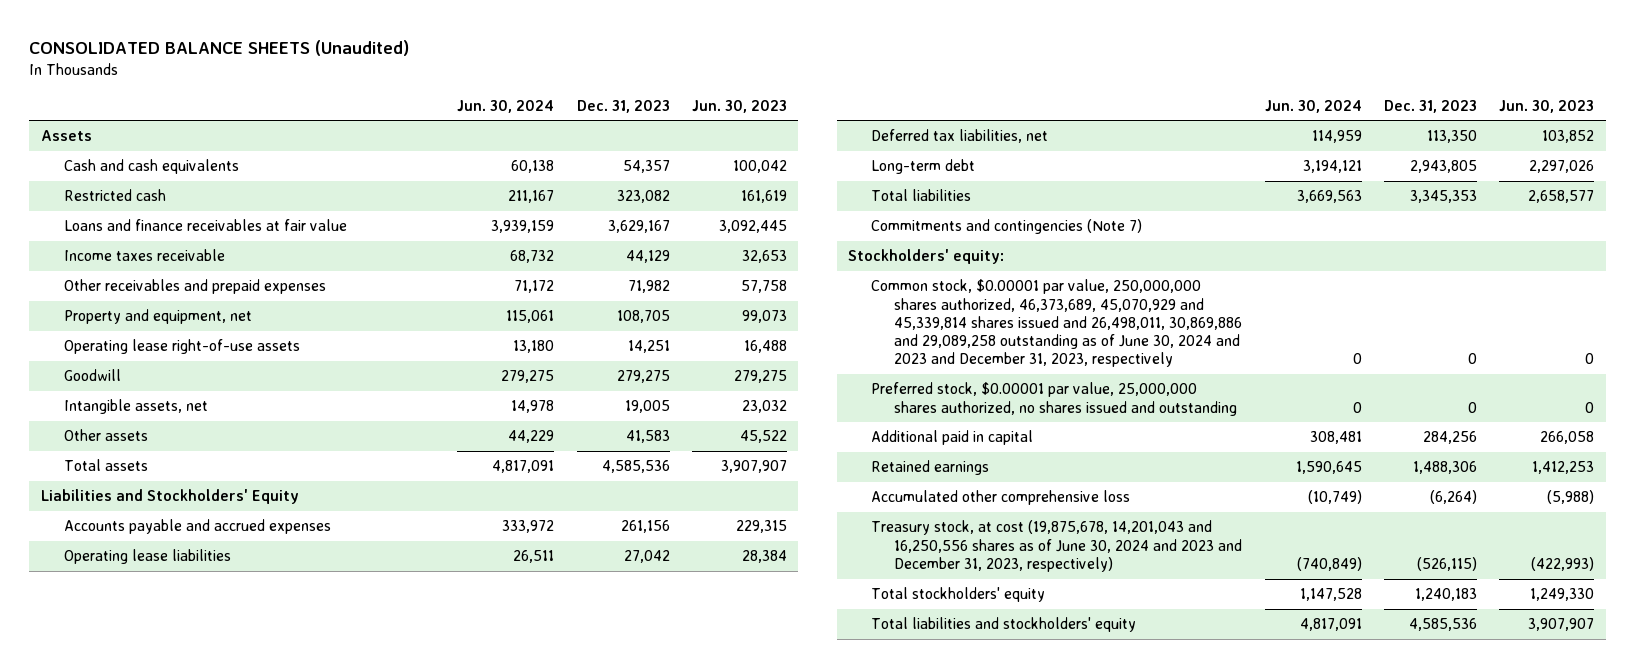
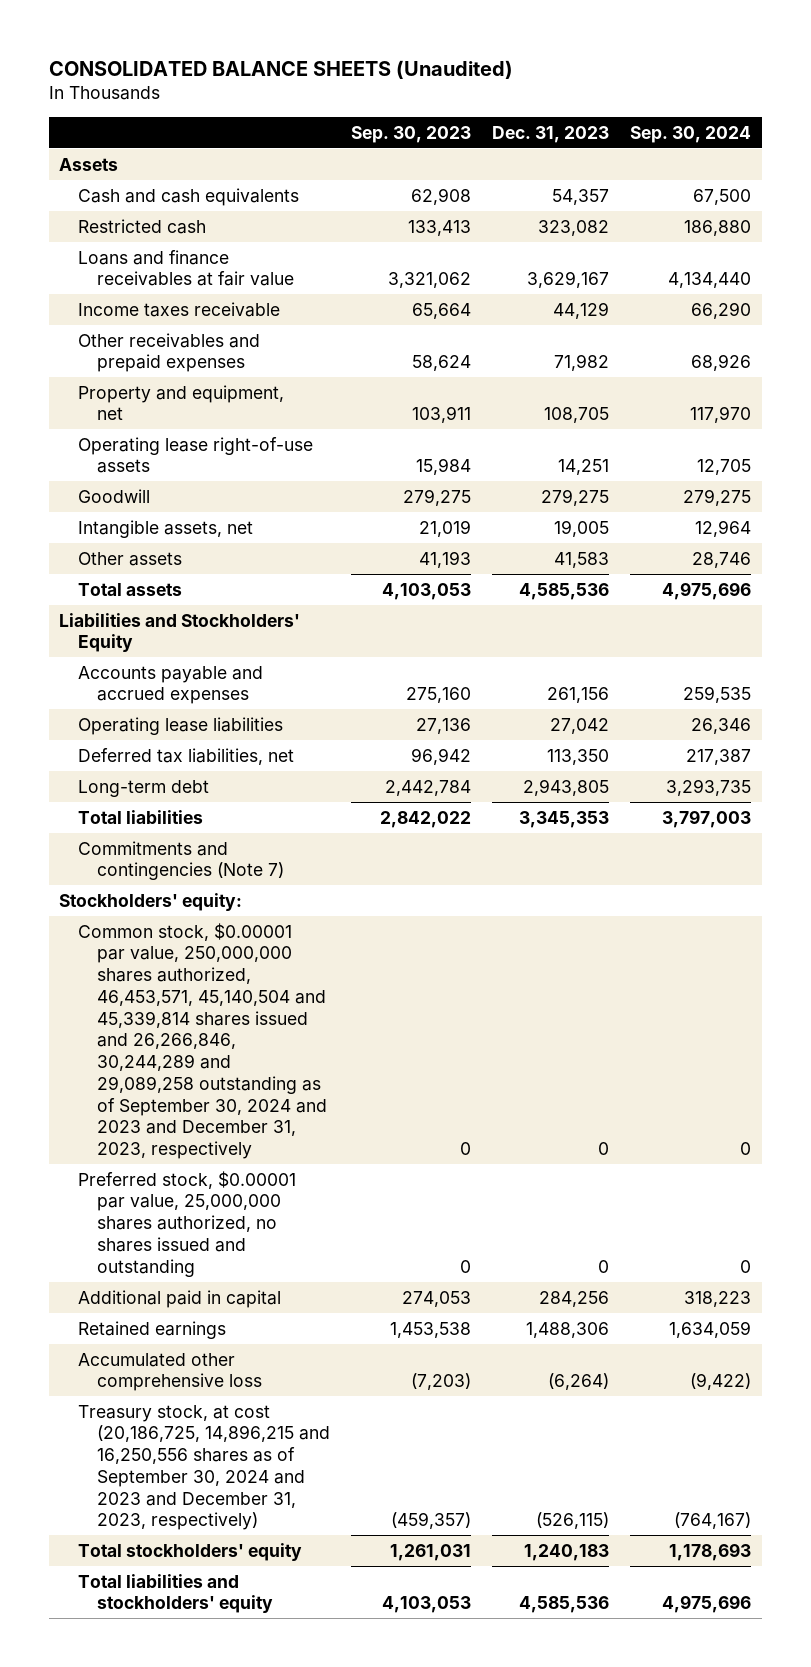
- | Jun. 30, 2024 | Dec. 31, 2023 | Jun. 30, 2023
+ | Sep. 30, 2023 | Dec. 31, 2023 | Sep. 30, 2024
- Common stock, $0.00001 par value, 250,000,000 shares authorized, 46,373,689, 45,070,929 and 45,339,814 shares issued and 26,498,011, 30,869,886 and 29,089,258 outstanding as of June 30, 2024 and 2023 and December 31, 2023, respectively | 0 | 0 | 0
+ Common stock, $0.00001 par value, 250,000,000 shares authorized, 46,453,571, 45,140,504 and 45,339,814 shares issued and 26,266,846, 30,244,289 and 29,089,258 outstanding as of September 30, 2024 and 2023 and December 31, 2023, respectively | 0 | 0 | 0
- Treasury stock, at cost (19,875,678, 14,201,043 and 16,250,556 shares as of June 30, 2024 and 2023 and December 31, 2023, respectively) | (740,849) | (526,115) | (422,993)
+ Treasury stock, at cost (20,186,725, 14,896,215 and 16,250,556 shares as of September 30, 2024 and 2023 and December 31, 2023, respectively) | (459,357) | (526,115) | (764,167)

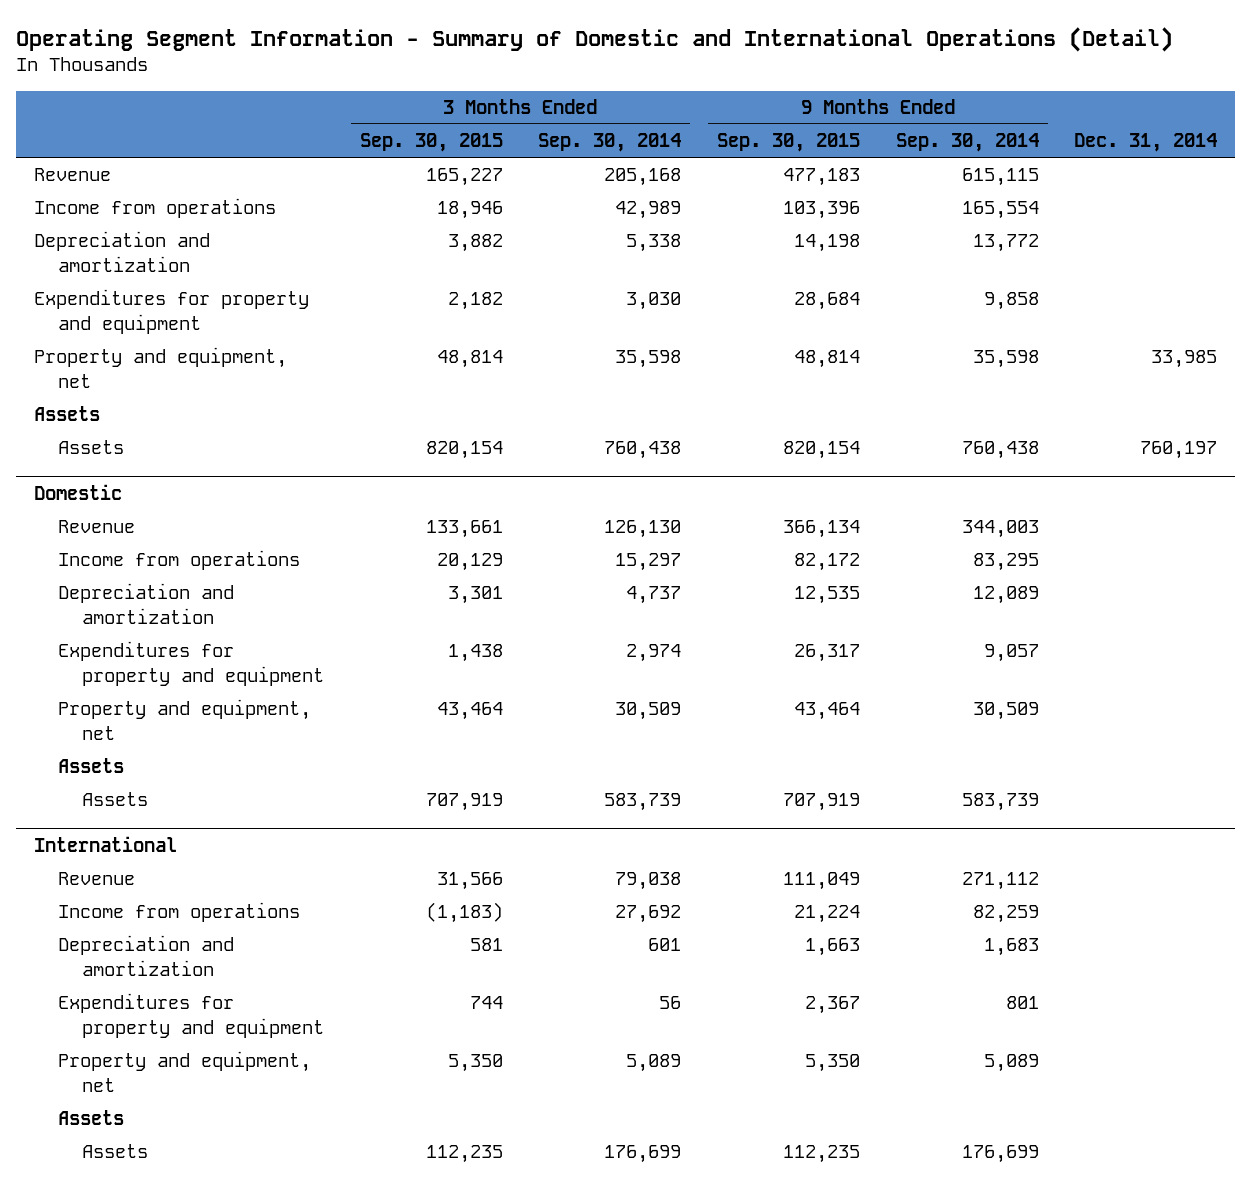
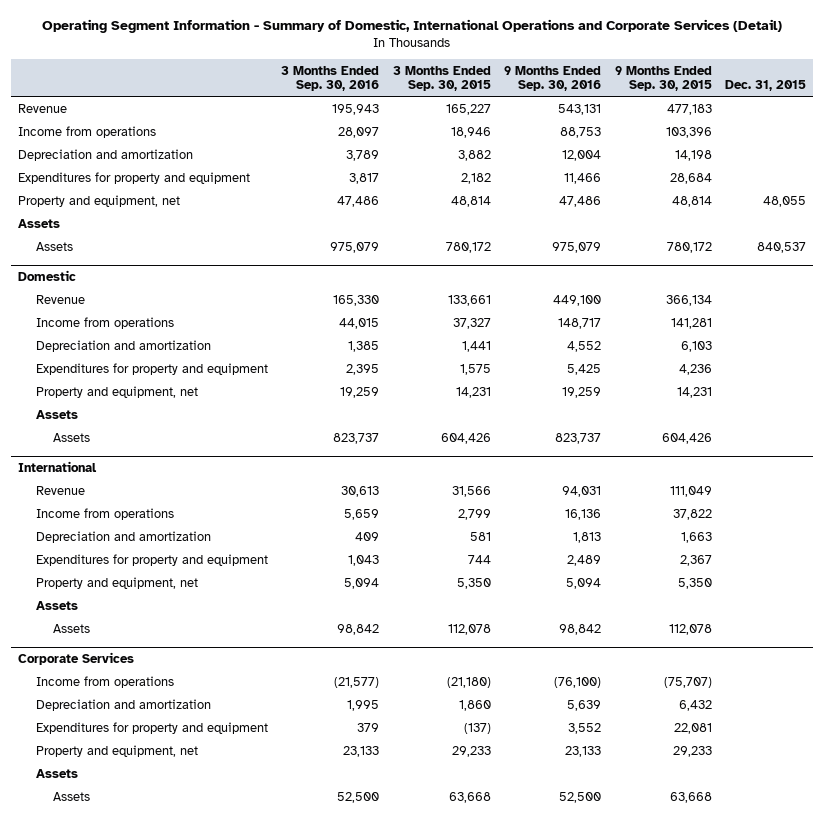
- Operating Segment Information - Summary of Domestic and International Operations (Detail)
+ Operating Segment Information - Summary of Domestic, International Operations and Corporate Services (Detail)
- | 3 Months Ended Sep. 30, 2015 | 3 Months Ended Sep. 30, 2014 | 9 Months Ended Sep. 30, 2015 | 9 Months Ended Sep. 30, 2014 | Dec. 31, 2014
+ | 3 Months Ended Sep. 30, 2016 | 3 Months Ended Sep. 30, 2015 | 9 Months Ended Sep. 30, 2016 | 9 Months Ended Sep. 30, 2015 | Dec. 31, 2015
- Assets | 820,154 | 760,438 | 820,154 | 760,438 | 760,197
+ Assets | 975,079 | 780,172 | 975,079 | 780,172 | 840,537
@ Domestic
- Income from operations | 20,129 | 15,297 | 82,172 | 83,295 |
- Depreciation and amortization | 3,301 | 4,737 | 12,535 | 12,089 |
- Expenditures for property and equipment | 1,438 | 2,974 | 26,317 | 9,057 |
- Property and equipment, net | 43,464 | 30,509 | 43,464 | 30,509 |
+ Income from operations | 44,015 | 37,327 | 148,717 | 141,281 |
+ Depreciation and amortization | 1,385 | 1,441 | 4,552 | 6,103 |
+ Expenditures for property and equipment | 2,395 | 1,575 | 5,425 | 4,236 |
+ Property and equipment, net | 19,259 | 14,231 | 19,259 | 14,231 |
- Assets | 707,919 | 583,739 | 707,919 | 583,739 |
+ Assets | 823,737 | 604,426 | 823,737 | 604,426 |
@ International
- Income from operations | (1,183) | 27,692 | 21,224 | 82,259 |
+ Income from operations | 5,659 | 2,799 | 16,136 | 37,822 |
- Assets | 112,235 | 176,699 | 112,235 | 176,699 |
+ Assets | 98,842 | 112,078 | 98,842 | 112,078 |
+ Corporate Services
+ Income from operations | (21,577) | (21,180) | (76,100) | (75,707) |
+ Depreciation and amortization | 1,995 | 1,860 | 5,639 | 6,432 |
+ Expenditures for property and equipment | 379 | (137) | 3,552 | 22,081 |
+ Property and equipment, net | 23,133 | 29,233 | 23,133 | 29,233 |
+ Assets
+ Assets | 52,500 | 63,668 | 52,500 | 63,668 |

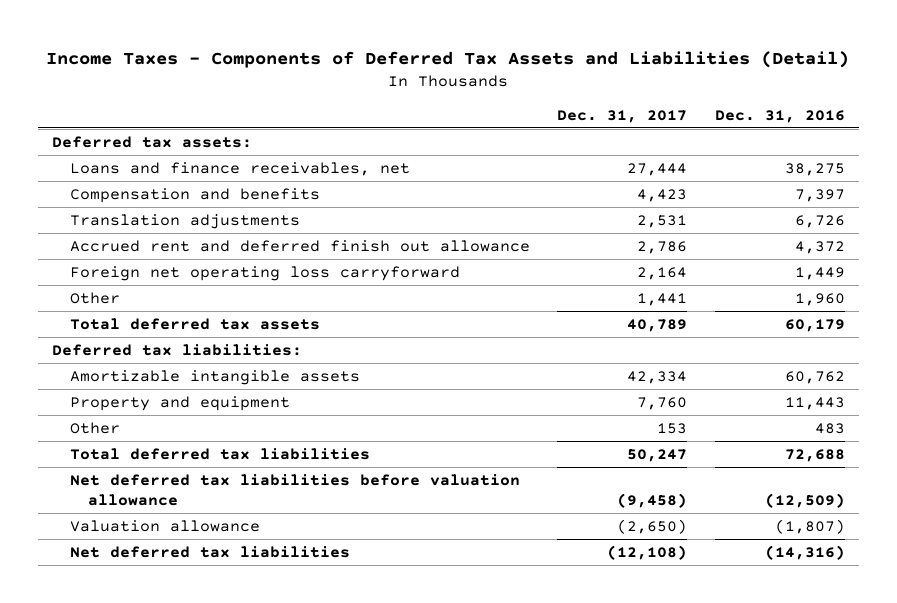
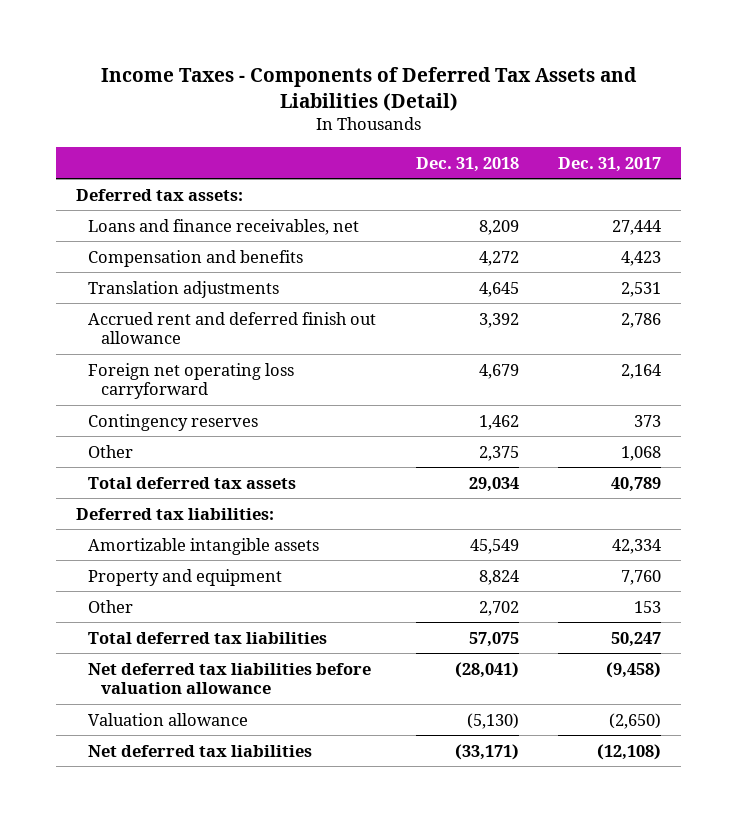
- | Dec. 31, 2017 | Dec. 31, 2016
+ | Dec. 31, 2018 | Dec. 31, 2017
- Other | 1,441 | 1,960
+ Contingency reserves | 1,462 | 373
+ Other | 2,375 | 1,068

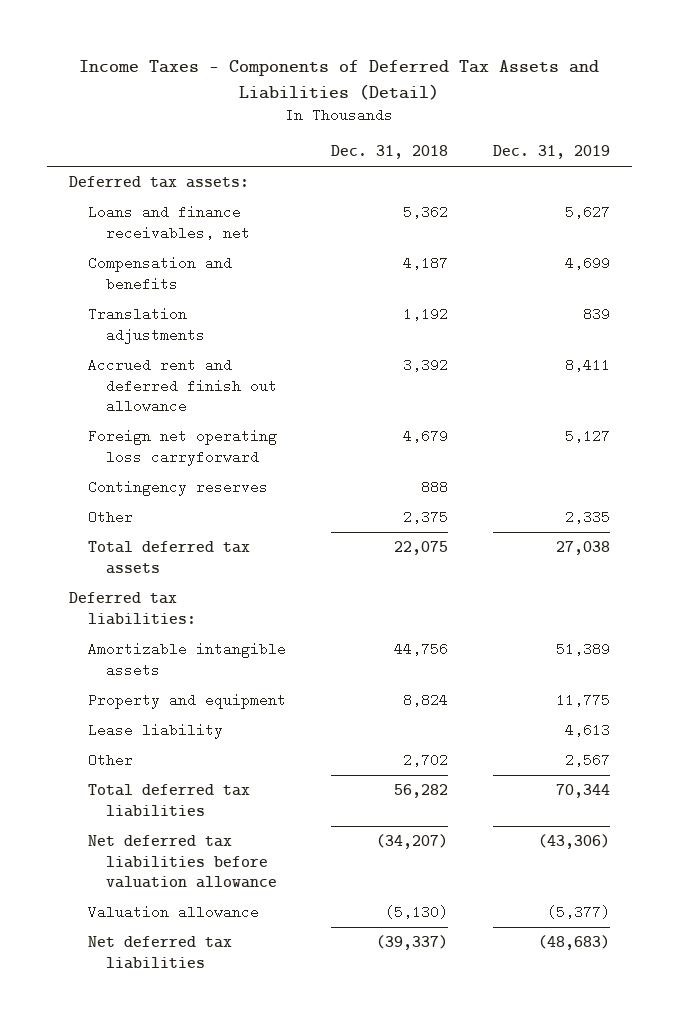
- | Dec. 31, 2018 | Dec. 31, 2017
+ | Dec. 31, 2018 | Dec. 31, 2019
- Loans and finance receivables, net | 8,209 | 27,444
- Compensation and benefits | 4,272 | 4,423
- Translation adjustments | 4,645 | 2,531
+ Loans and finance receivables, net | 5,362 | 5,627
+ Compensation and benefits | 4,187 | 4,699
+ Translation adjustments | 1,192 | 839
- Contingency reserves | 1,462 | 373
+ Contingency reserves | 888 |
- Total deferred tax assets | 29,034 | 40,789
+ Total deferred tax assets | 22,075 | 27,038
- Amortizable intangible assets | 45,549 | 42,334
+ Amortizable intangible assets | 44,756 | 51,389
+ Lease liability | | 4,613
- Total deferred tax liabilities | 57,075 | 50,247
- Net deferred tax liabilities before valuation allowance | (28,041) | (9,458)
+ Total deferred tax liabilities | 56,282 | 70,344
+ Net deferred tax liabilities before valuation allowance | (34,207) | (43,306)
- Net deferred tax liabilities | (33,171) | (12,108)
+ Net deferred tax liabilities | (39,337) | (48,683)

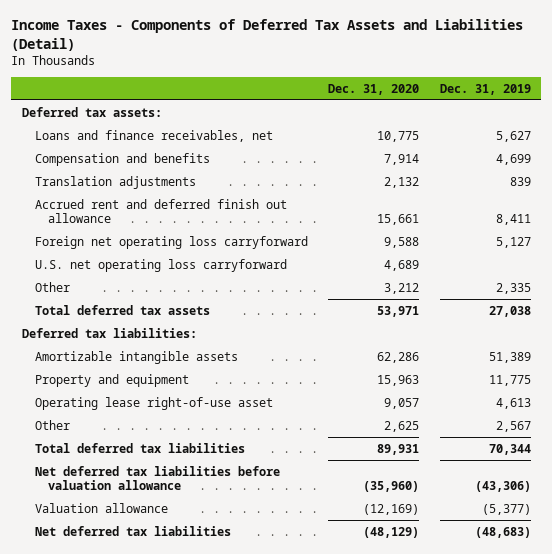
- | Dec. 31, 2018 | Dec. 31, 2019
+ | Dec. 31, 2020 | Dec. 31, 2019
- Contingency reserves | 888 |
+ U.S. net operating loss carryforward | 4,689 |
- Lease liability | | 4,613
+ Operating lease right-of-use asset | 9,057 | 4,613

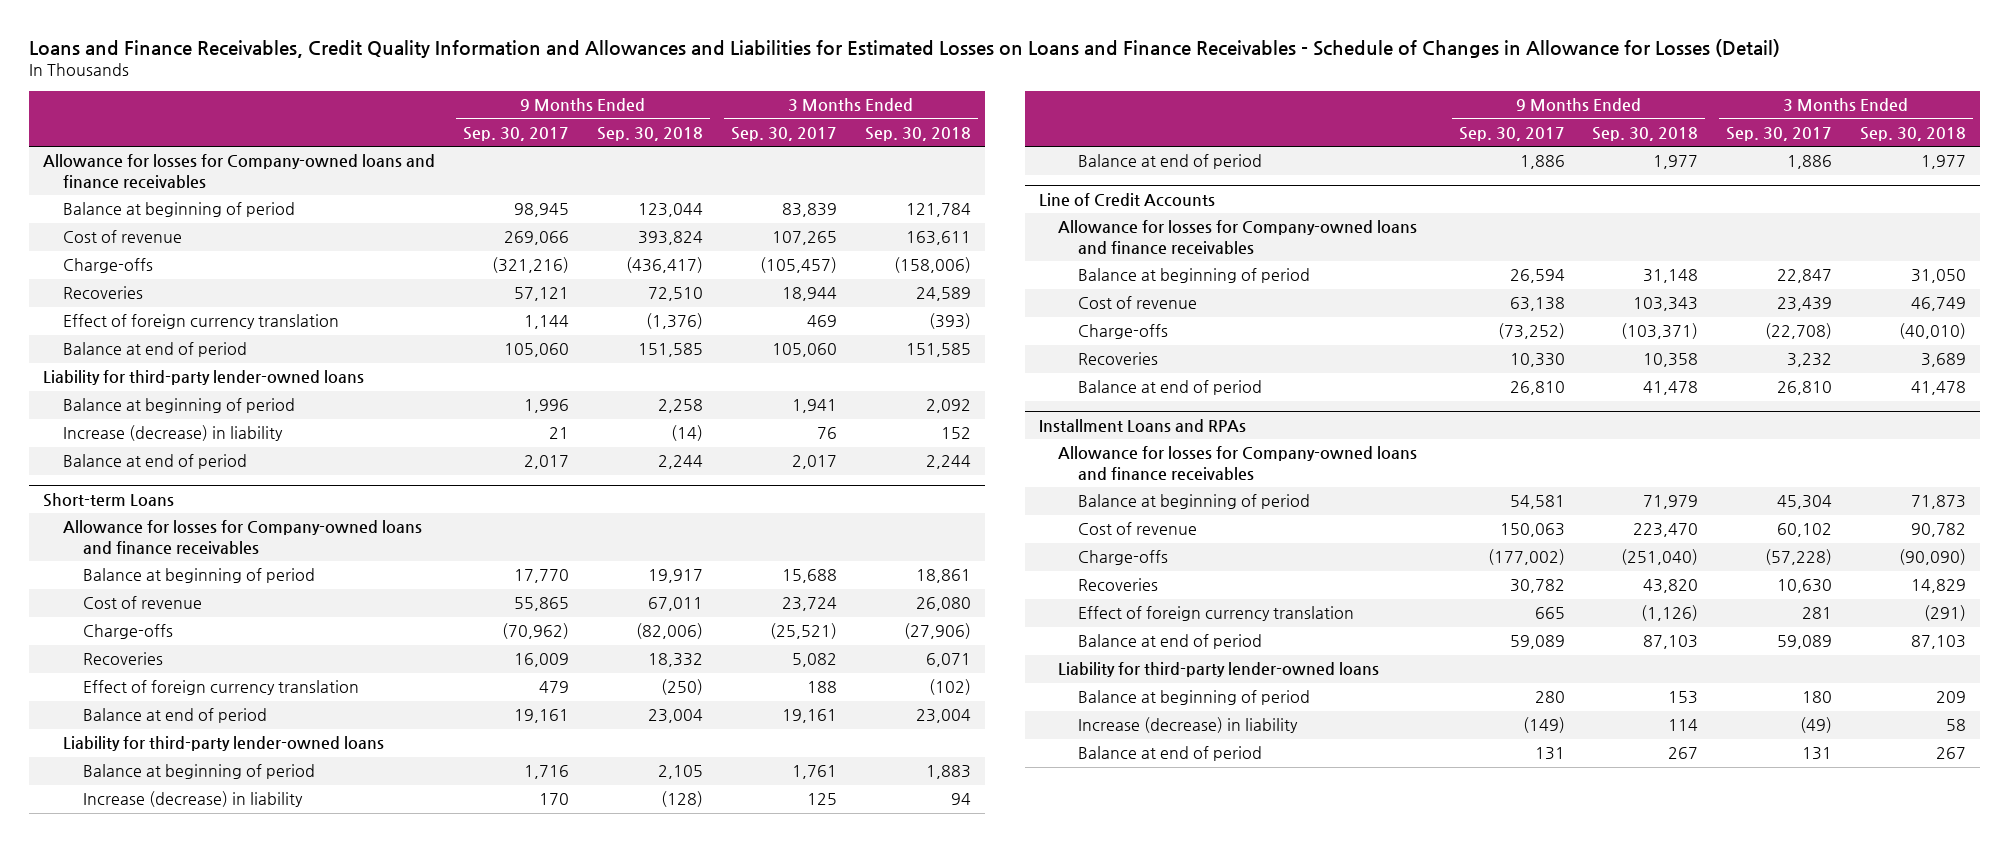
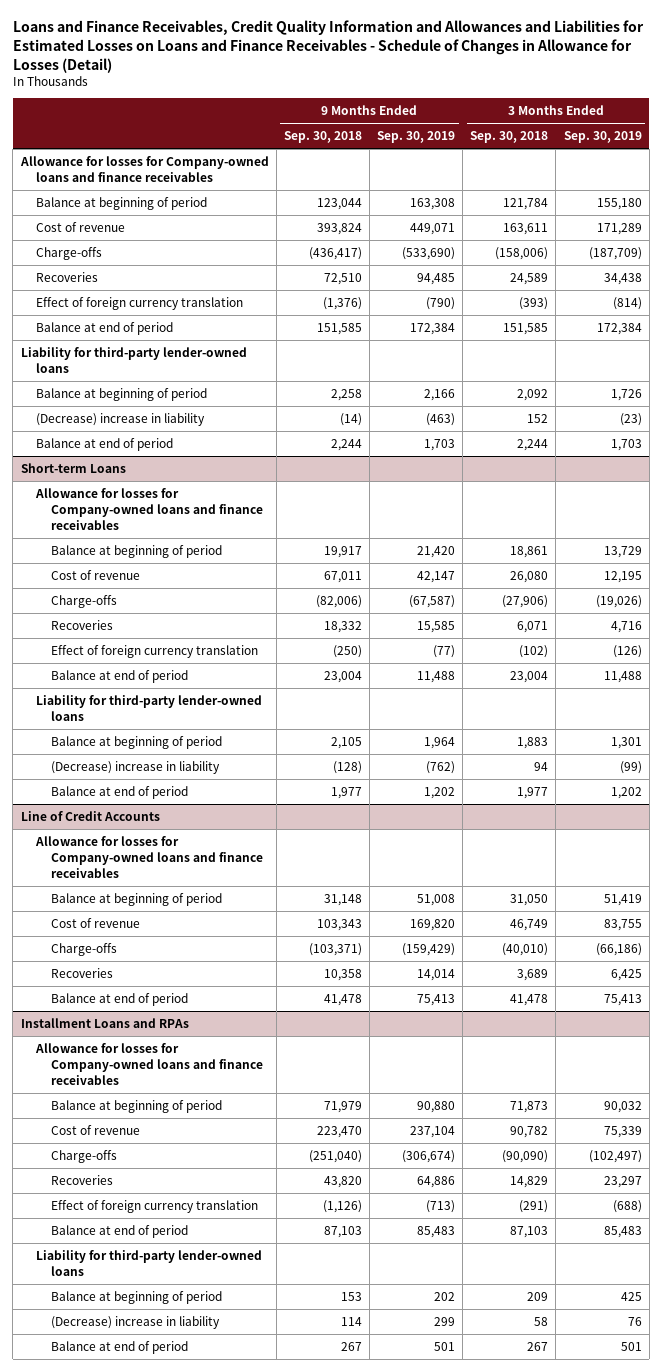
- | 9 Months Ended Sep. 30, 2017 | 9 Months Ended Sep. 30, 2018 | 3 Months Ended Sep. 30, 2017 | 3 Months Ended Sep. 30, 2018
+ | 9 Months Ended Sep. 30, 2018 | 9 Months Ended Sep. 30, 2019 | 3 Months Ended Sep. 30, 2018 | 3 Months Ended Sep. 30, 2019
- Increase (decrease) in liability | 21 | (14) | 76 | 152
+ (Decrease) increase in liability | (14) | (463) | 152 | (23)
@ Short-term Loans
- Increase (decrease) in liability | 170 | (128) | 125 | 94
+ (Decrease) increase in liability | (128) | (762) | 94 | (99)
@ Installment Loans and RPAs
- Increase (decrease) in liability | (149) | 114 | (49) | 58
+ (Decrease) increase in liability | 114 | 299 | 58 | 76

